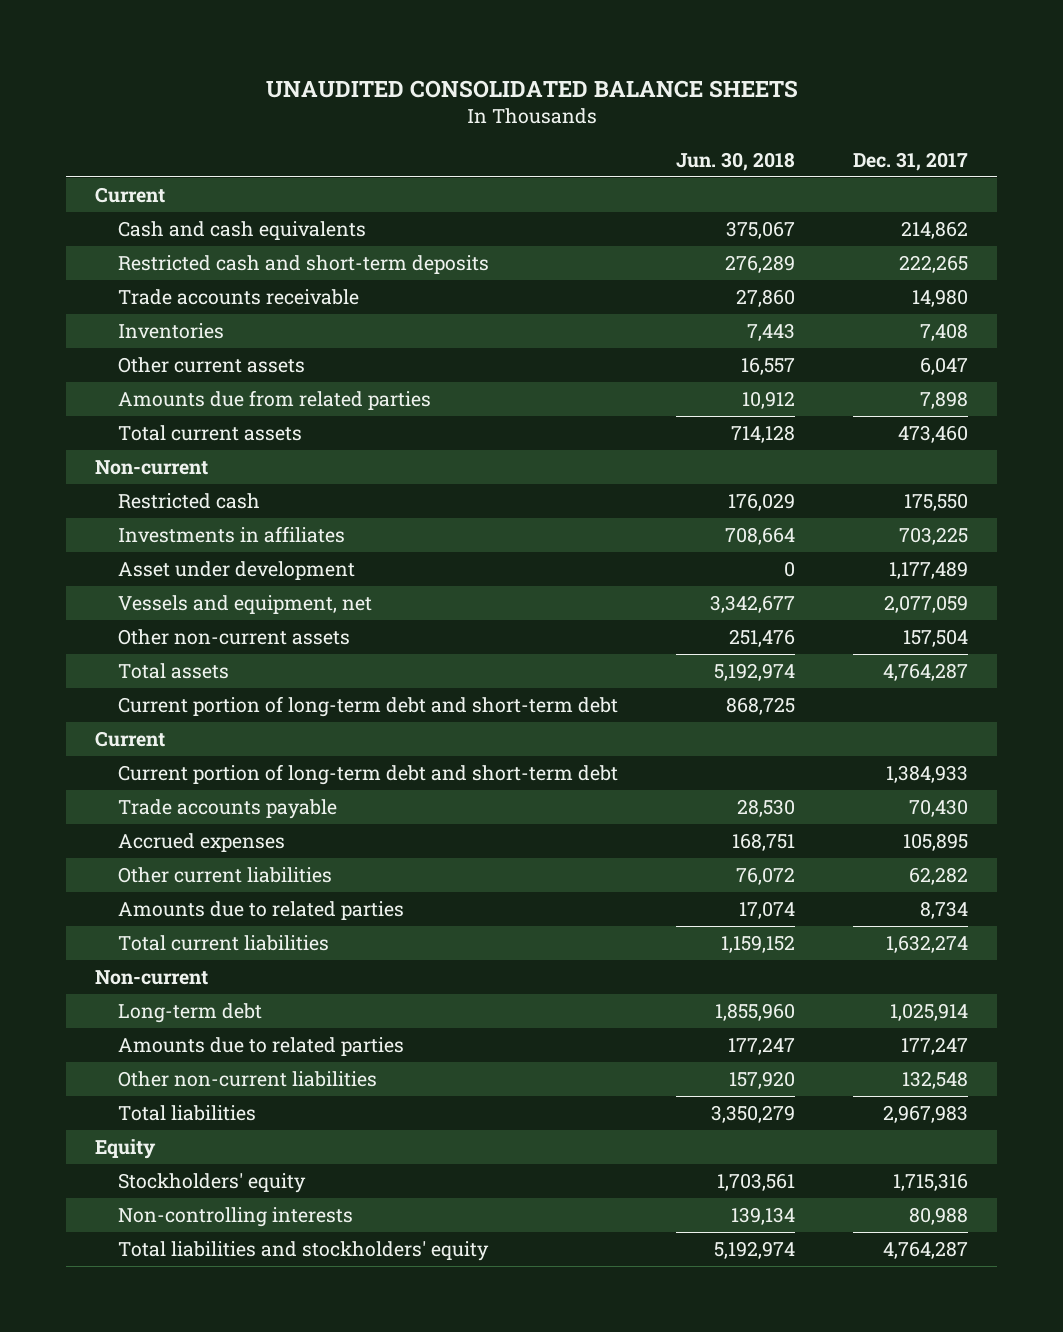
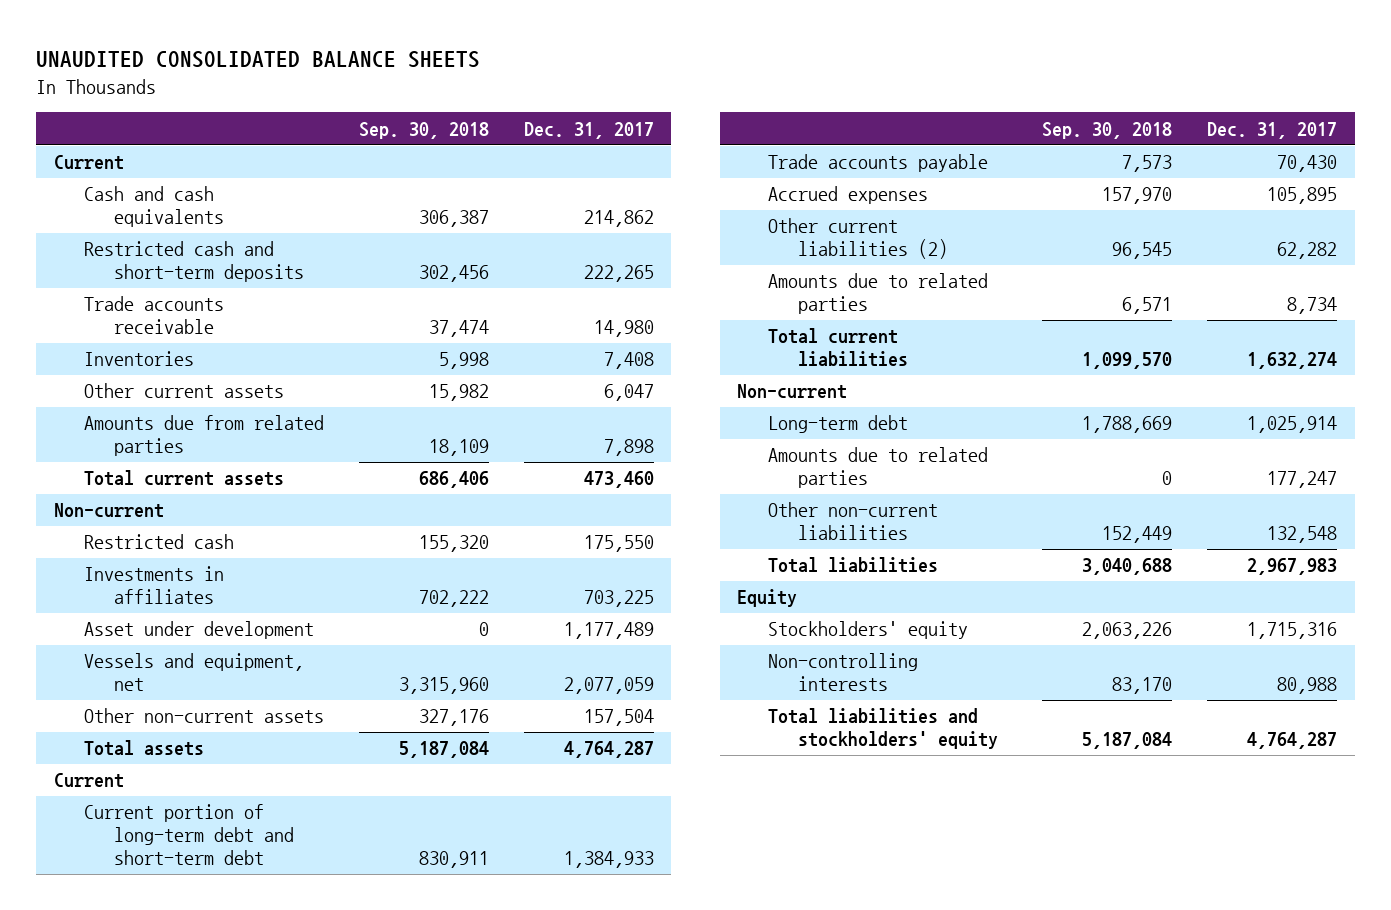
- | Jun. 30, 2018 | Dec. 31, 2017
+ | Sep. 30, 2018 | Dec. 31, 2017
- Current portion of long-term debt and short-term debt | 868,725 |
- Other current liabilities | 76,072 | 62,282
+ Other current liabilities (2) | 96,545 | 62,282

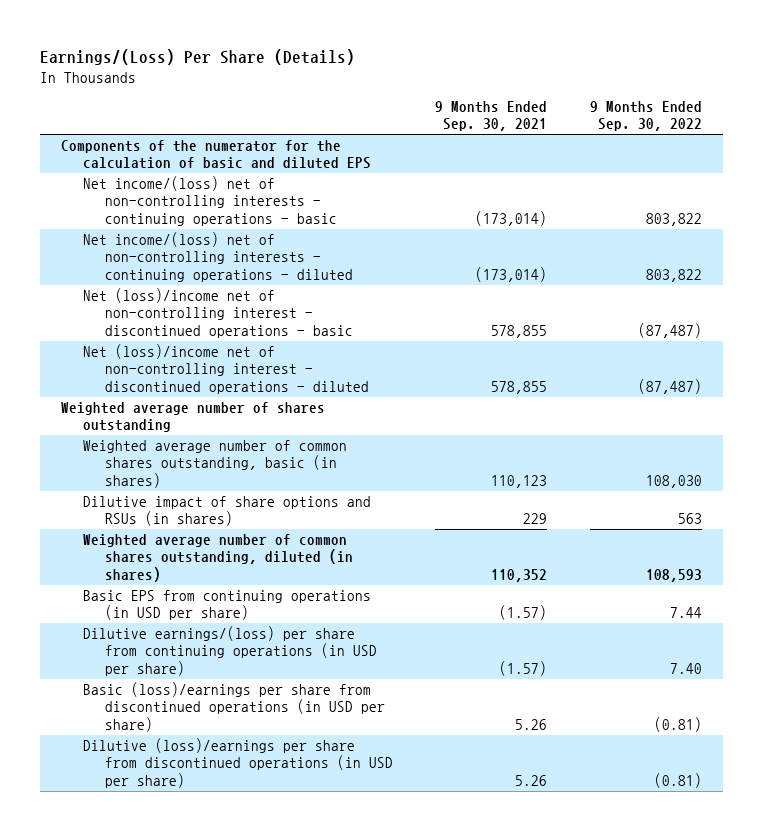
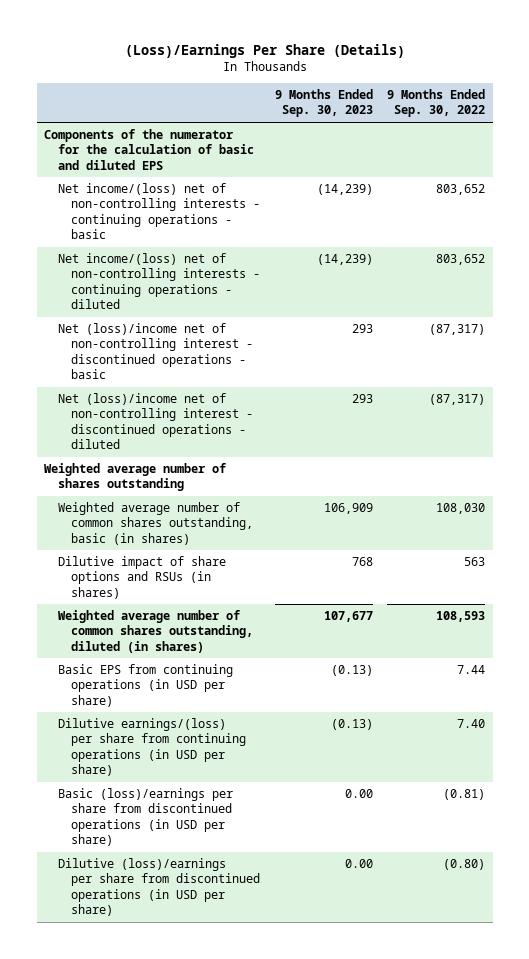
- Earnings/(Loss) Per Share (Details)
+ (Loss)/Earnings Per Share (Details)
- | 9 Months Ended Sep. 30, 2021 | 9 Months Ended Sep. 30, 2022
+ | 9 Months Ended Sep. 30, 2023 | 9 Months Ended Sep. 30, 2022
- Net income/(loss) net of non-controlling interests - continuing operations - basic | (173,014) | 803,822
- Net income/(loss) net of non-controlling interests - continuing operations - diluted | (173,014) | 803,822
- Net (loss)/income net of non-controlling interest - discontinued operations - basic | 578,855 | (87,487)
- Net (loss)/income net of non-controlling interest - discontinued operations - diluted | 578,855 | (87,487)
+ Net income/(loss) net of non-controlling interests - continuing operations - basic | (14,239) | 803,652
+ Net income/(loss) net of non-controlling interests - continuing operations - diluted | (14,239) | 803,652
+ Net (loss)/income net of non-controlling interest - discontinued operations - basic | 293 | (87,317)
+ Net (loss)/income net of non-controlling interest - discontinued operations - diluted | 293 | (87,317)
- Dilutive (loss)/earnings per share from discontinued operations (in USD per share) | 5.26 | (0.81)
+ Dilutive (loss)/earnings per share from discontinued operations (in USD per share) | 0.00 | (0.80)

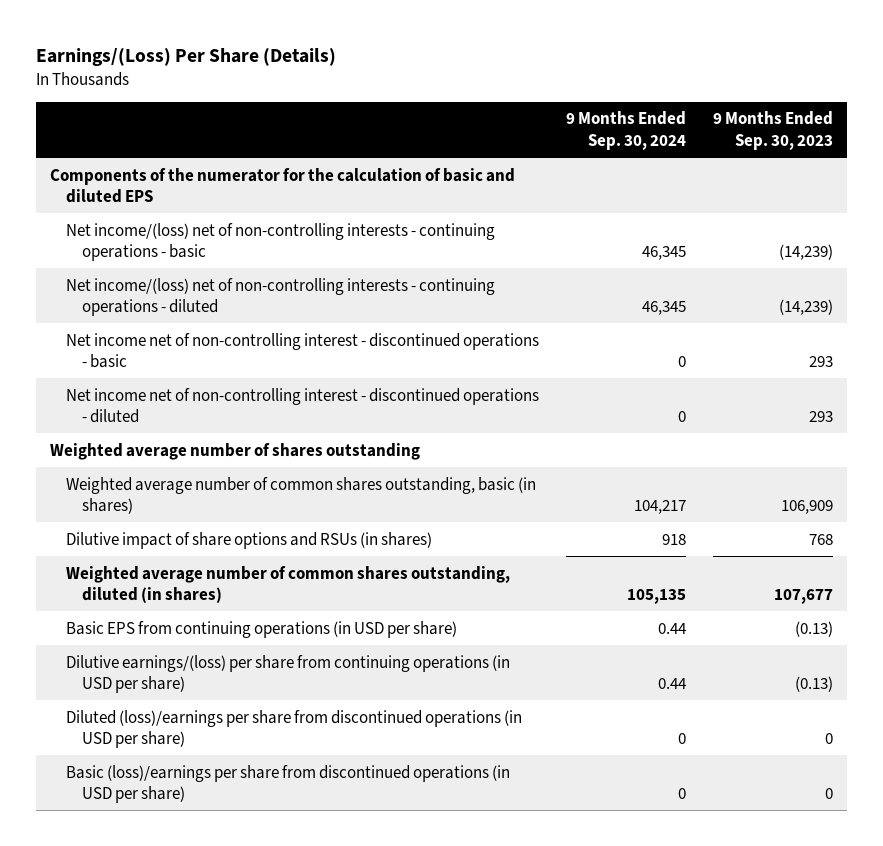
- (Loss)/Earnings Per Share (Details)
+ Earnings/(Loss) Per Share (Details)
- | 9 Months Ended Sep. 30, 2023 | 9 Months Ended Sep. 30, 2022
+ | 9 Months Ended Sep. 30, 2024 | 9 Months Ended Sep. 30, 2023
- Net (loss)/income net of non-controlling interest - discontinued operations - basic | 293 | (87,317)
- Net (loss)/income net of non-controlling interest - discontinued operations - diluted | 293 | (87,317)
+ Net income net of non-controlling interest - discontinued operations - basic | 0 | 293
+ Net income net of non-controlling interest - discontinued operations - diluted | 0 | 293
- Basic (loss)/earnings per share from discontinued operations (in USD per share) | 0.00 | (0.81)
- Dilutive (loss)/earnings per share from discontinued operations (in USD per share) | 0.00 | (0.80)
+ Diluted (loss)/earnings per share from discontinued operations (in USD per share) | 0 | 0
+ Basic (loss)/earnings per share from discontinued operations (in USD per share) | 0 | 0

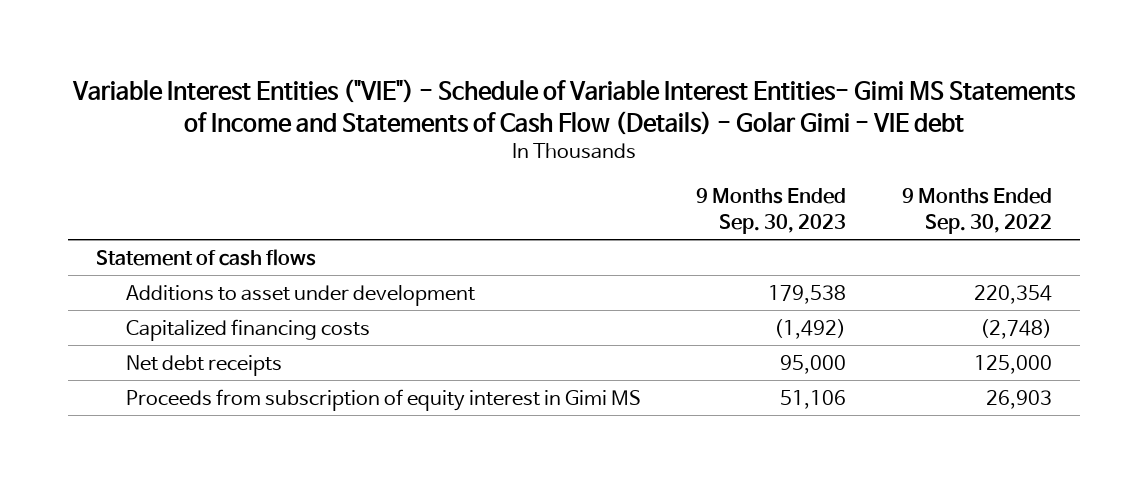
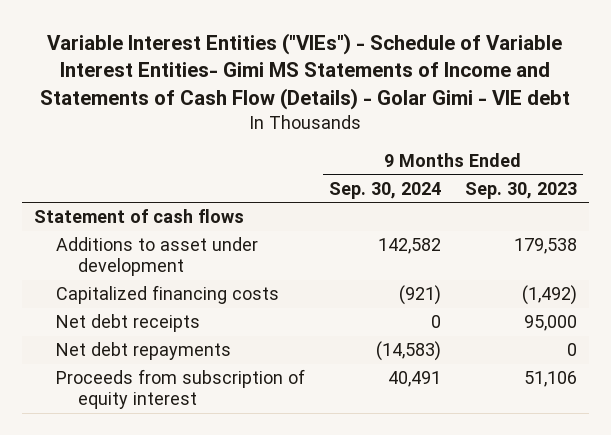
- Variable Interest Entities ("VIE") - Schedule of Variable Interest Entities- Gimi MS Statements of Income and Statements of Cash Flow (Details) - Golar Gimi - VIE debt
+ Variable Interest Entities ("VIEs") - Schedule of Variable Interest Entities- Gimi MS Statements of Income and Statements of Cash Flow (Details) - Golar Gimi - VIE debt
- | 9 Months Ended Sep. 30, 2023 | 9 Months Ended Sep. 30, 2022
+ | 9 Months Ended Sep. 30, 2024 | 9 Months Ended Sep. 30, 2023
- Proceeds from subscription of equity interest in Gimi MS | 51,106 | 26,903
+ Net debt repayments | (14,583) | 0
+ Proceeds from subscription of equity interest | 40,491 | 51,106

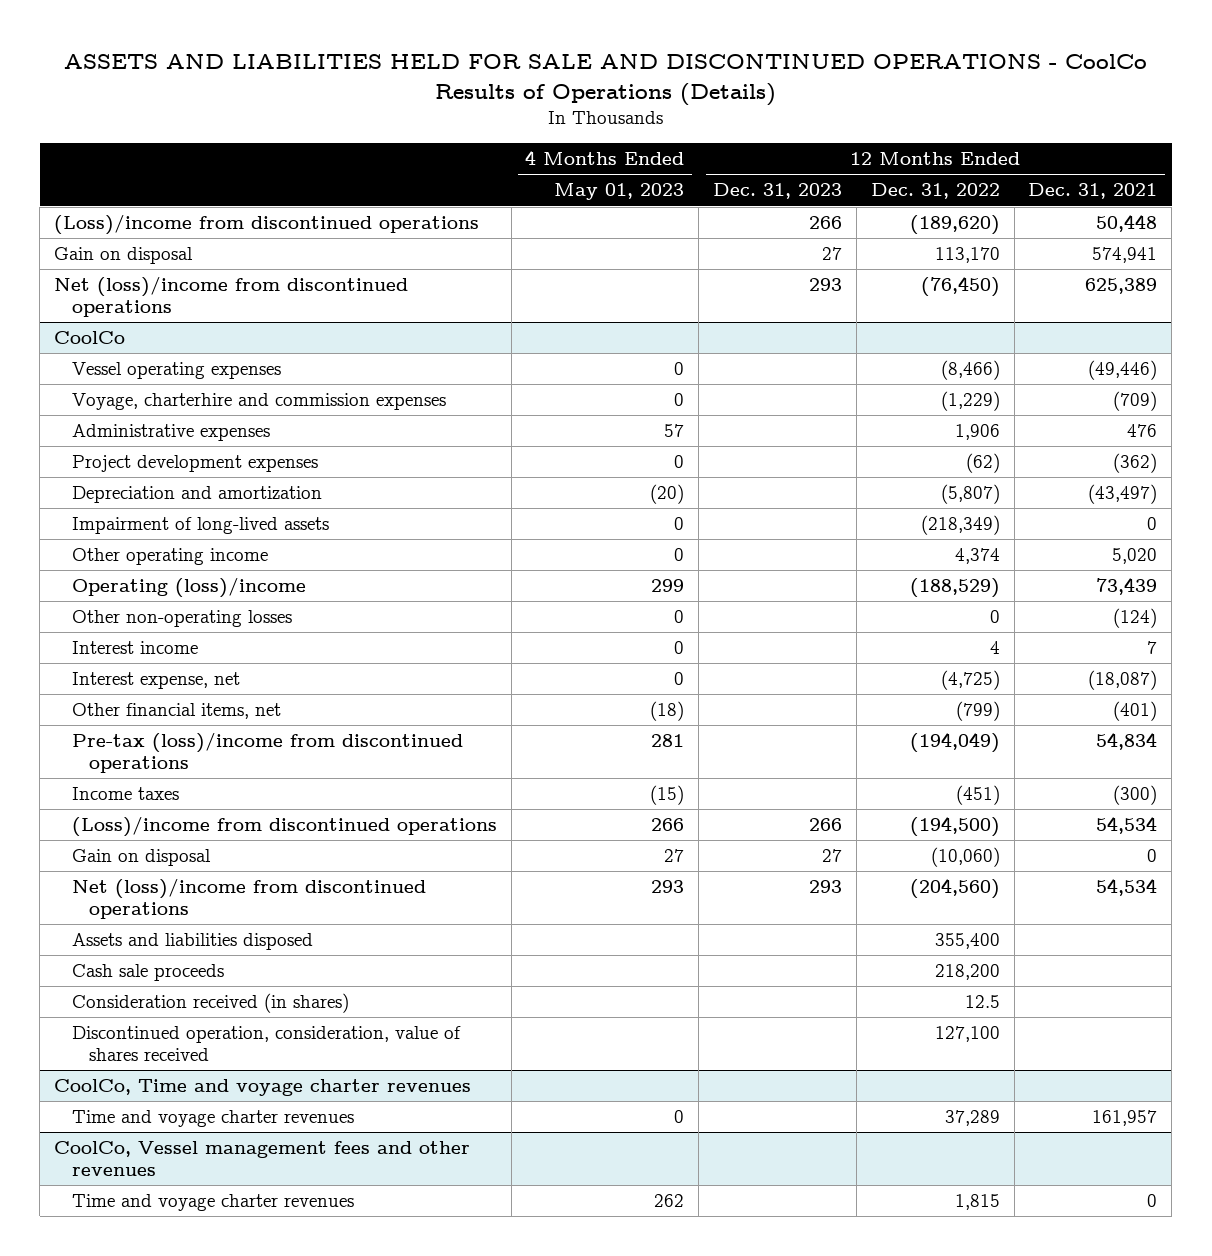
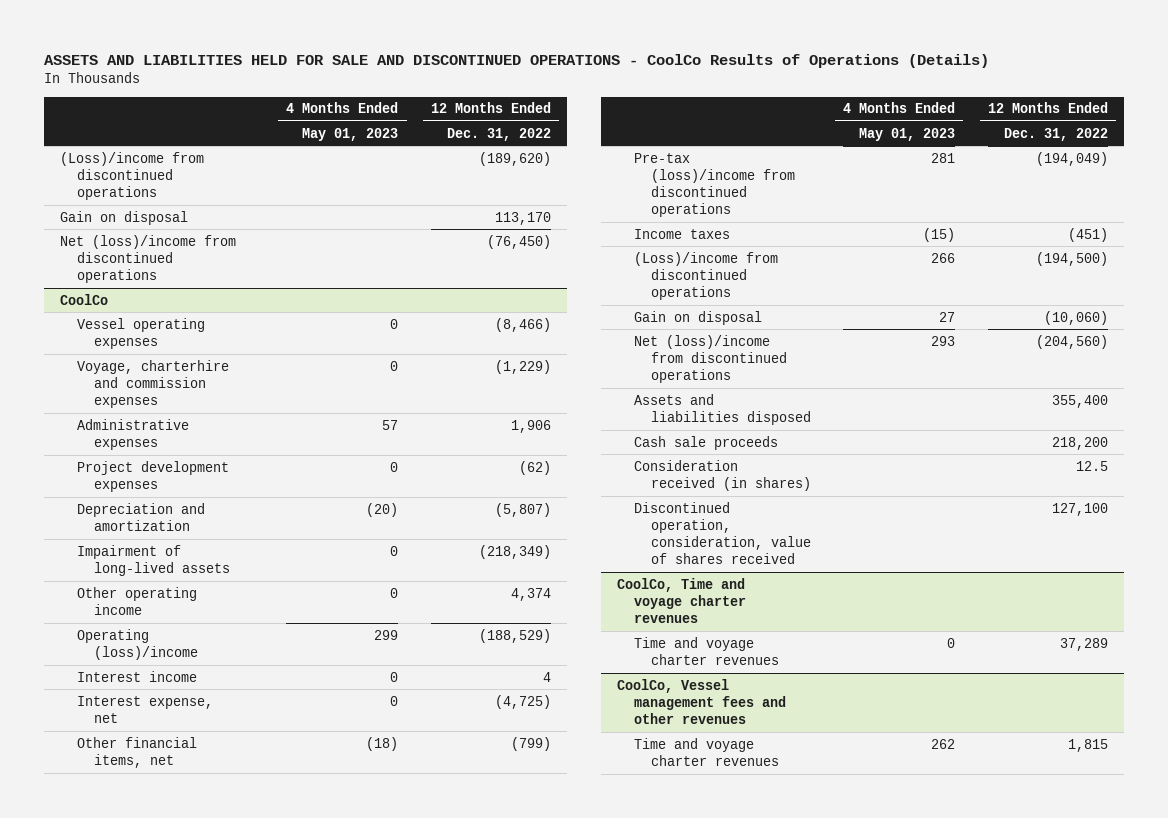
- | 4 Months Ended May 01, 2023 | 12 Months Ended Dec. 31, 2023 | 12 Months Ended Dec. 31, 2022 | 12 Months Ended Dec. 31, 2021
+ | 4 Months Ended May 01, 2023 | 12 Months Ended Dec. 31, 2022
@ CoolCo
- Other non-operating losses | 0 | | 0 | (124)

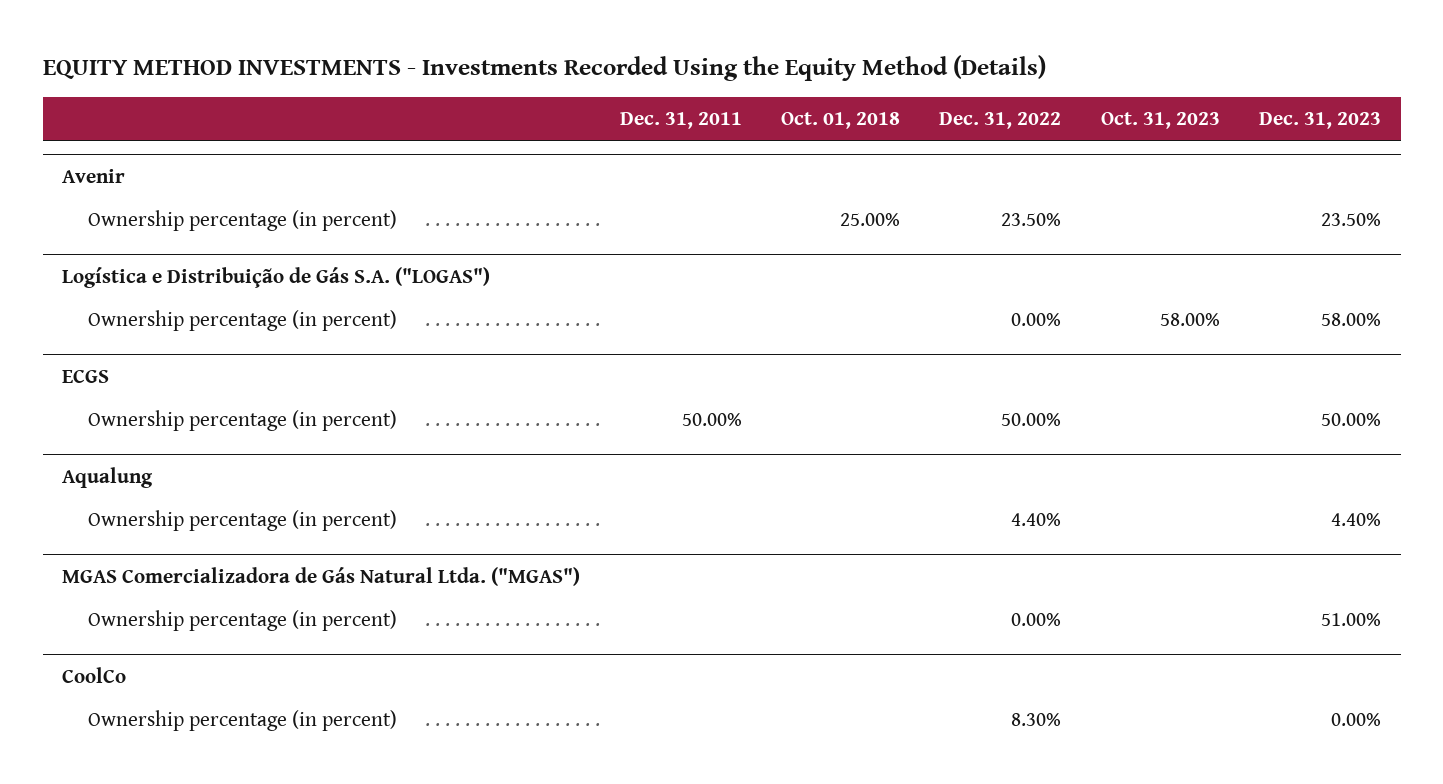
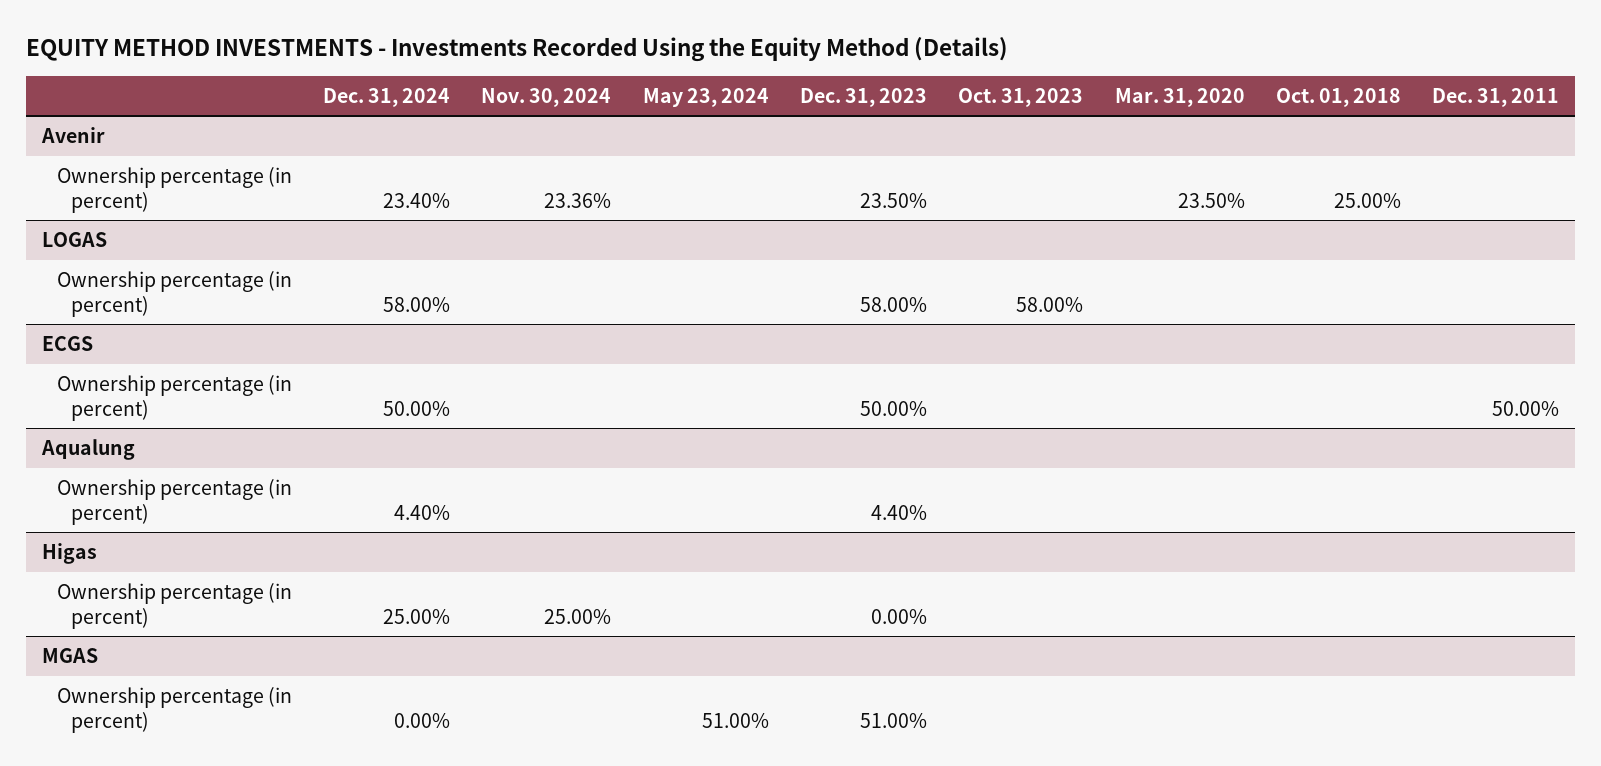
- | Dec. 31, 2011 | Oct. 01, 2018 | Dec. 31, 2022 | Oct. 31, 2023 | Dec. 31, 2023
+ | Dec. 31, 2024 | Nov. 30, 2024 | May 23, 2024 | Dec. 31, 2023 | Oct. 31, 2023 | Mar. 31, 2020 | Oct. 01, 2018 | Dec. 31, 2011
- Logística e Distribuição de Gás S.A. ("LOGAS")
+ LOGAS
- MGAS Comercializadora de Gás Natural Ltda. ("MGAS")
- Ownership percentage (in percent) | | | 0.00% | | 51.00%
- CoolCo
+ Higas
+ MGAS
+ Ownership percentage (in percent) | 0.00% | | 51.00% | 51.00% | | | |

